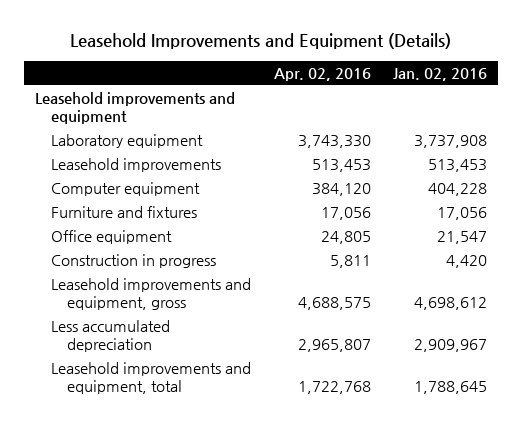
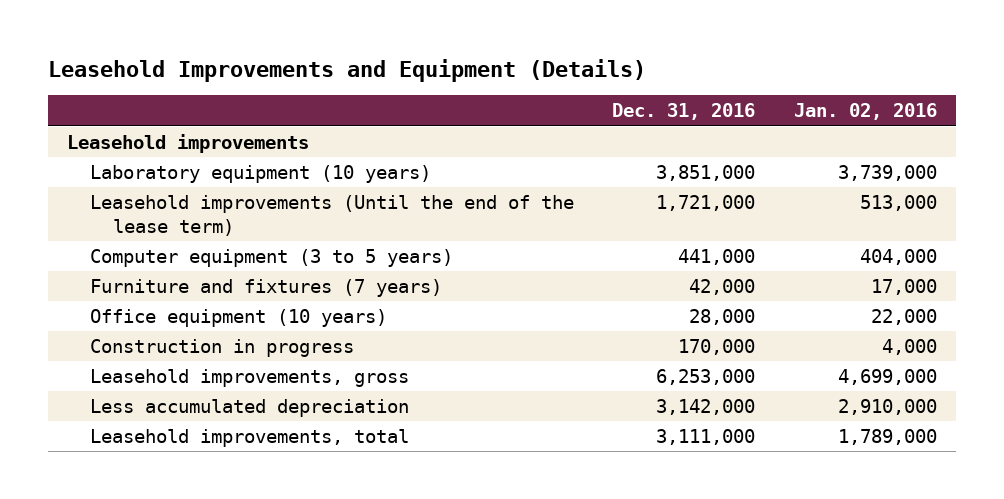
- | Apr. 02, 2016 | Jan. 02, 2016
+ | Dec. 31, 2016 | Jan. 02, 2016
- Leasehold improvements and equipment
- Laboratory equipment | 3,743,330 | 3,737,908
- Leasehold improvements | 513,453 | 513,453
- Computer equipment | 384,120 | 404,228
- Furniture and fixtures | 17,056 | 17,056
- Office equipment | 24,805 | 21,547
- Construction in progress | 5,811 | 4,420
- Leasehold improvements and equipment, gross | 4,688,575 | 4,698,612
- Less accumulated depreciation | 2,965,807 | 2,909,967
- Leasehold improvements and equipment, total | 1,722,768 | 1,788,645
+ Leasehold improvements
+ Laboratory equipment (10 years) | 3,851,000 | 3,739,000
+ Leasehold improvements (Until the end of the lease term) | 1,721,000 | 513,000
+ Computer equipment (3 to 5 years) | 441,000 | 404,000
+ Furniture and fixtures (7 years) | 42,000 | 17,000
+ Office equipment (10 years) | 28,000 | 22,000
+ Construction in progress | 170,000 | 4,000
+ Leasehold improvements, gross | 6,253,000 | 4,699,000
+ Less accumulated depreciation | 3,142,000 | 2,910,000
+ Leasehold improvements, total | 3,111,000 | 1,789,000

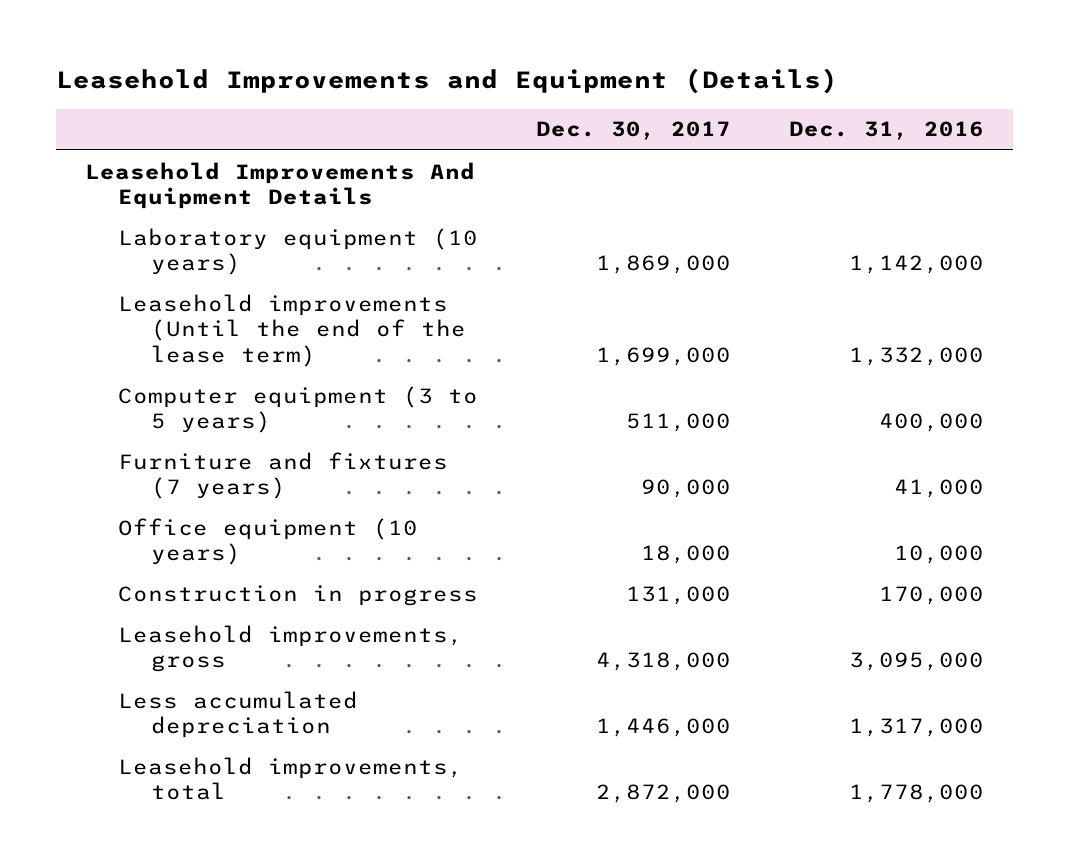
- | Dec. 31, 2016 | Jan. 02, 2016
+ | Dec. 30, 2017 | Dec. 31, 2016
- Leasehold improvements
- Laboratory equipment (10 years) | 3,851,000 | 3,739,000
- Leasehold improvements (Until the end of the lease term) | 1,721,000 | 513,000
- Computer equipment (3 to 5 years) | 441,000 | 404,000
- Furniture and fixtures (7 years) | 42,000 | 17,000
- Office equipment (10 years) | 28,000 | 22,000
+ Leasehold Improvements And Equipment Details
+ Laboratory equipment (10 years) | 1,869,000 | 1,142,000
+ Leasehold improvements (Until the end of the lease term) | 1,699,000 | 1,332,000
+ Computer equipment (3 to 5 years) | 511,000 | 400,000
+ Furniture and fixtures (7 years) | 90,000 | 41,000
+ Office equipment (10 years) | 18,000 | 10,000
- Leasehold improvements, gross | 6,253,000 | 4,699,000
- Less accumulated depreciation | 3,142,000 | 2,910,000
- Leasehold improvements, total | 3,111,000 | 1,789,000
+ Leasehold improvements, gross | 4,318,000 | 3,095,000
+ Less accumulated depreciation | 1,446,000 | 1,317,000
+ Leasehold improvements, total | 2,872,000 | 1,778,000

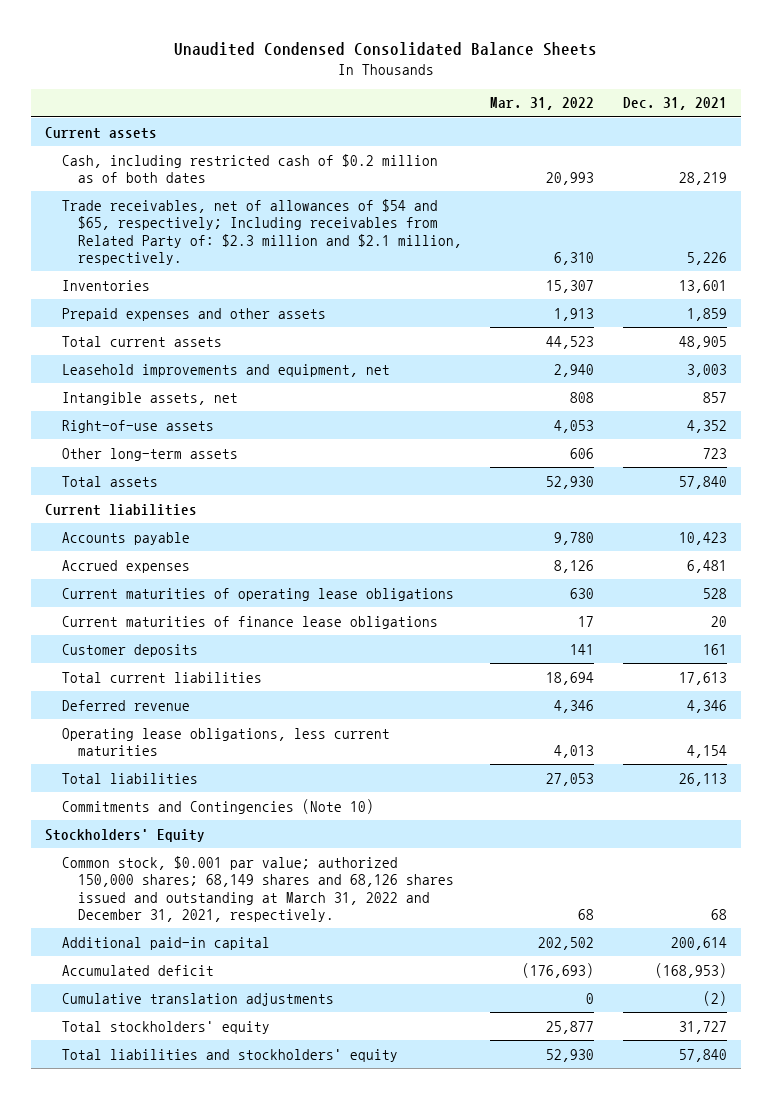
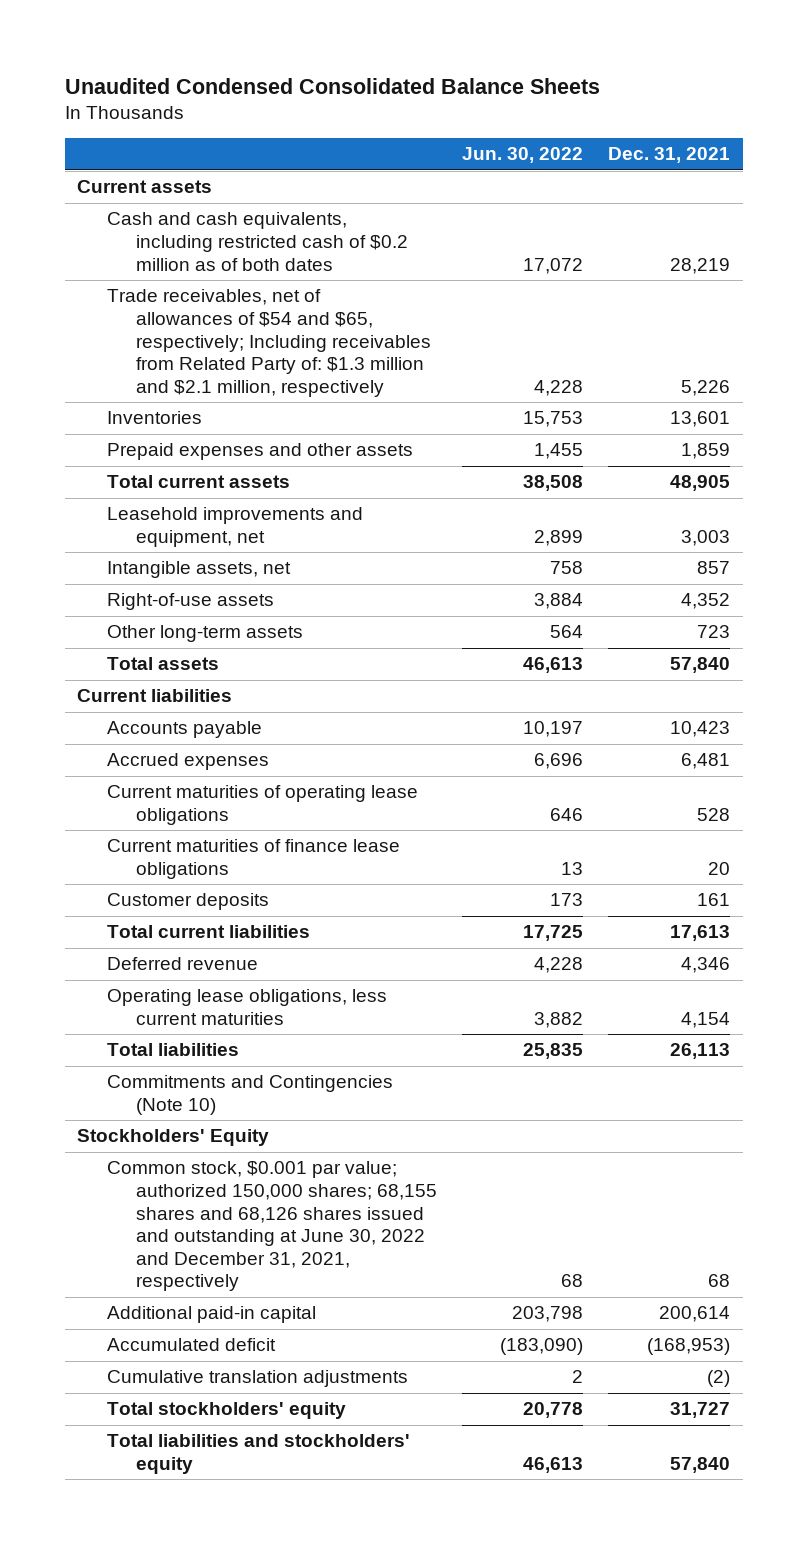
- | Mar. 31, 2022 | Dec. 31, 2021
+ | Jun. 30, 2022 | Dec. 31, 2021
- Cash, including restricted cash of $0.2 million as of both dates | 20,993 | 28,219
- Trade receivables, net of allowances of $54 and $65, respectively; Including receivables from Related Party of: $2.3 million and $2.1 million, respectively. | 6,310 | 5,226
+ Cash and cash equivalents, including restricted cash of $0.2 million as of both dates | 17,072 | 28,219
+ Trade receivables, net of allowances of $54 and $65, respectively; Including receivables from Related Party of: $1.3 million and $2.1 million, respectively | 4,228 | 5,226
- Common stock, $0.001 par value; authorized 150,000 shares; 68,149 shares and 68,126 shares issued and outstanding at March 31, 2022 and December 31, 2021, respectively. | 68 | 68
+ Common stock, $0.001 par value; authorized 150,000 shares; 68,155 shares and 68,126 shares issued and outstanding at June 30, 2022 and December 31, 2021, respectively | 68 | 68

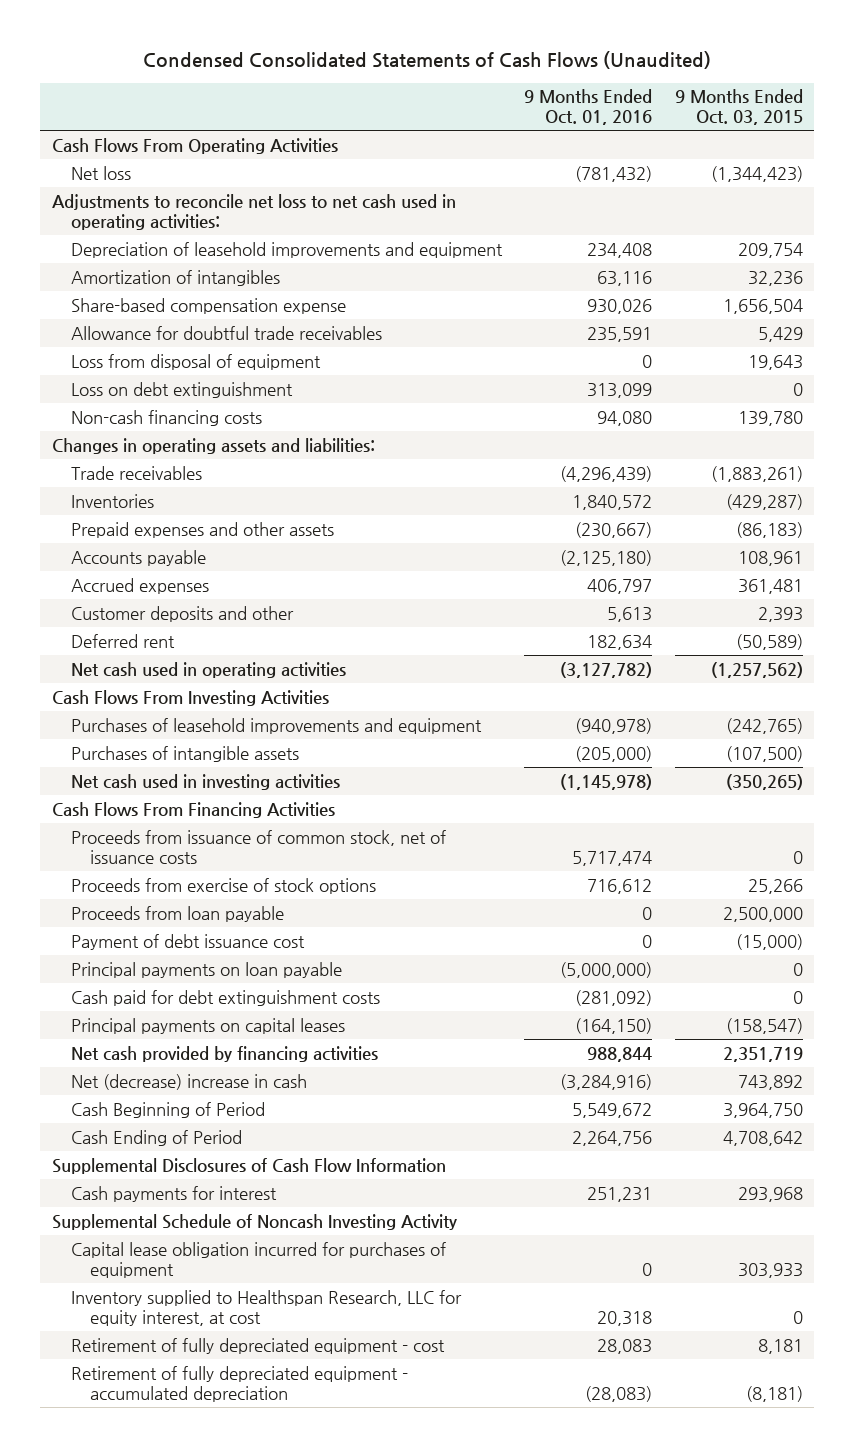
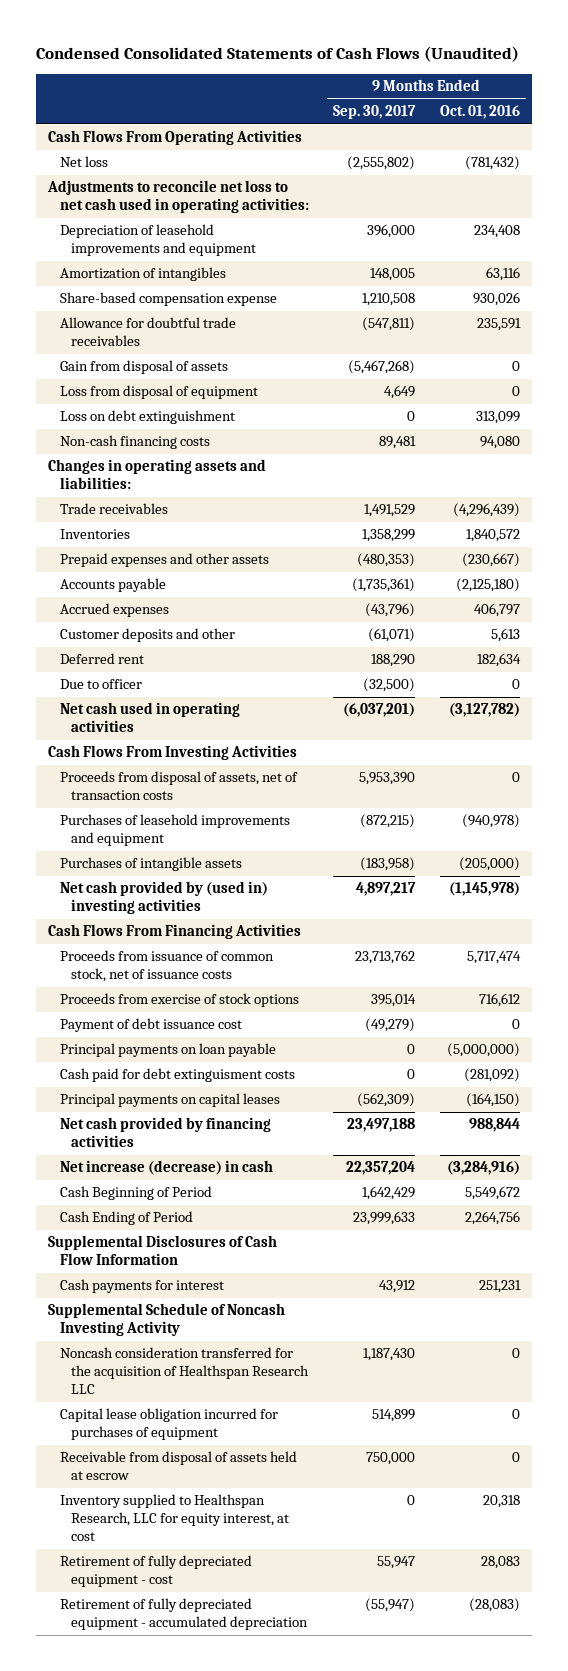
- | 9 Months Ended Oct. 01, 2016 | 9 Months Ended Oct. 03, 2015
+ | 9 Months Ended Sep. 30, 2017 | 9 Months Ended Oct. 01, 2016
+ Gain from disposal of assets | (5,467,268) | 0
+ Due to officer | (32,500) | 0
+ Proceeds from disposal of assets, net of transaction costs | 5,953,390 | 0
- Net cash used in investing activities | (1,145,978) | (350,265)
+ Net cash provided by (used in) investing activities | 4,897,217 | (1,145,978)
- Proceeds from loan payable | 0 | 2,500,000
- Cash paid for debt extinguishment costs | (281,092) | 0
+ Cash paid for debt extinguisment costs | 0 | (281,092)
- Net (decrease) increase in cash | (3,284,916) | 743,892
+ Net increase (decrease) in cash | 22,357,204 | (3,284,916)
+ Noncash consideration transferred for the acquisition of Healthspan Research LLC | 1,187,430 | 0
+ Receivable from disposal of assets held at escrow | 750,000 | 0

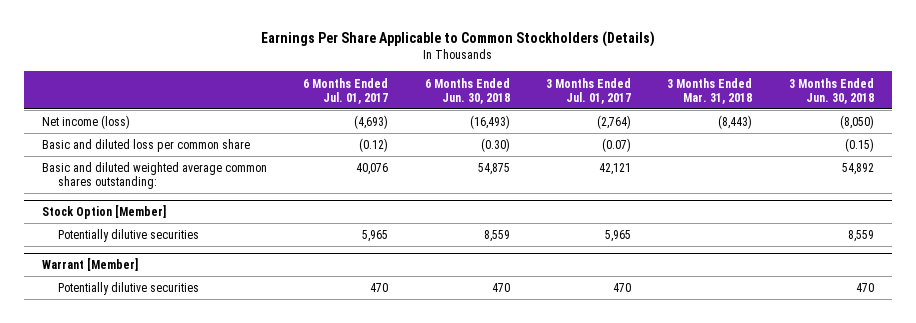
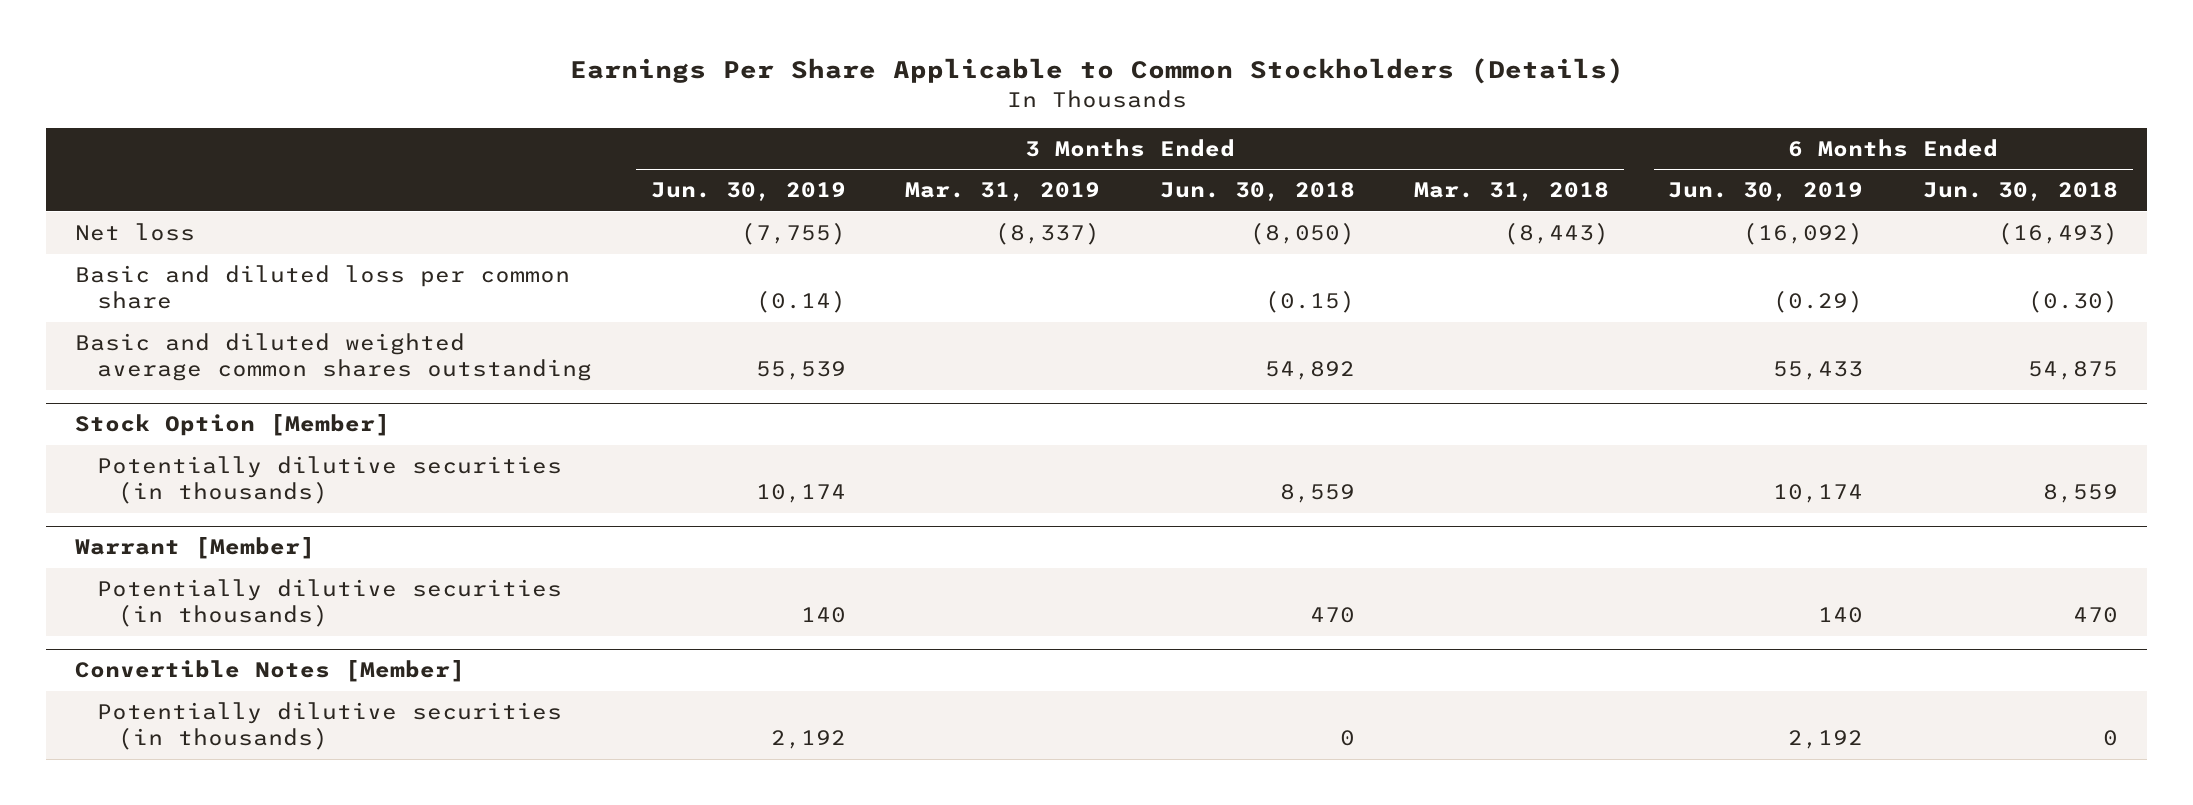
- | 6 Months Ended Jul. 01, 2017 | 6 Months Ended Jun. 30, 2018 | 3 Months Ended Jul. 01, 2017 | 3 Months Ended Mar. 31, 2018 | 3 Months Ended Jun. 30, 2018
+ | 3 Months Ended Jun. 30, 2019 | 3 Months Ended Mar. 31, 2019 | 3 Months Ended Jun. 30, 2018 | 3 Months Ended Mar. 31, 2018 | 6 Months Ended Jun. 30, 2019 | 6 Months Ended Jun. 30, 2018
- Net income (loss) | (4,693) | (16,493) | (2,764) | (8,443) | (8,050)
+ Net loss | (7,755) | (8,337) | (8,050) | (8,443) | (16,092) | (16,493)
- Basic and diluted weighted average common shares outstanding: | 40,076 | 54,875 | 42,121 | | 54,892
+ Basic and diluted weighted average common shares outstanding | 55,539 | | 54,892 | | 55,433 | 54,875
@ Stock Option [Member]
- Potentially dilutive securities | 5,965 | 8,559 | 5,965 | | 8,559
+ Potentially dilutive securities (in thousands) | 10,174 | | 8,559 | | 10,174 | 8,559
@ Warrant [Member]
- Potentially dilutive securities | 470 | 470 | 470 | | 470
+ Potentially dilutive securities (in thousands) | 140 | | 470 | | 140 | 470
+ Convertible Notes [Member]
+ Potentially dilutive securities (in thousands) | 2,192 | | 0 | | 2,192 | 0

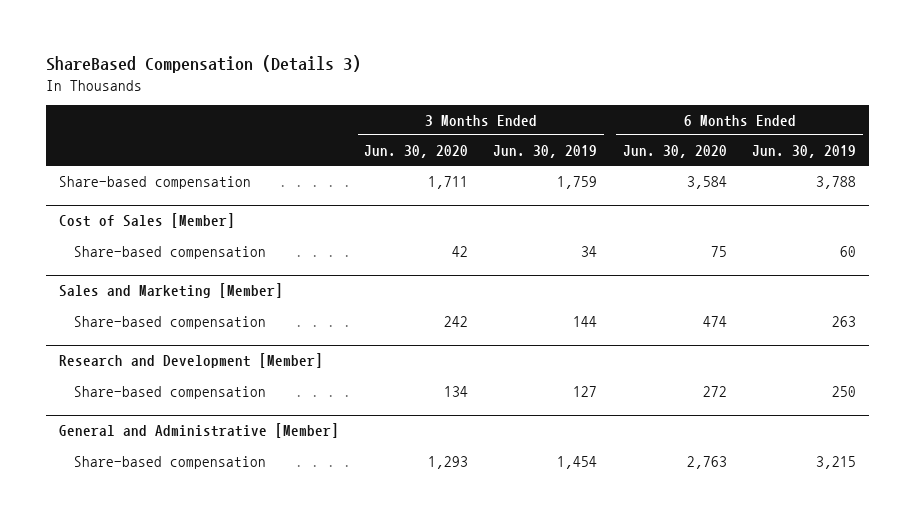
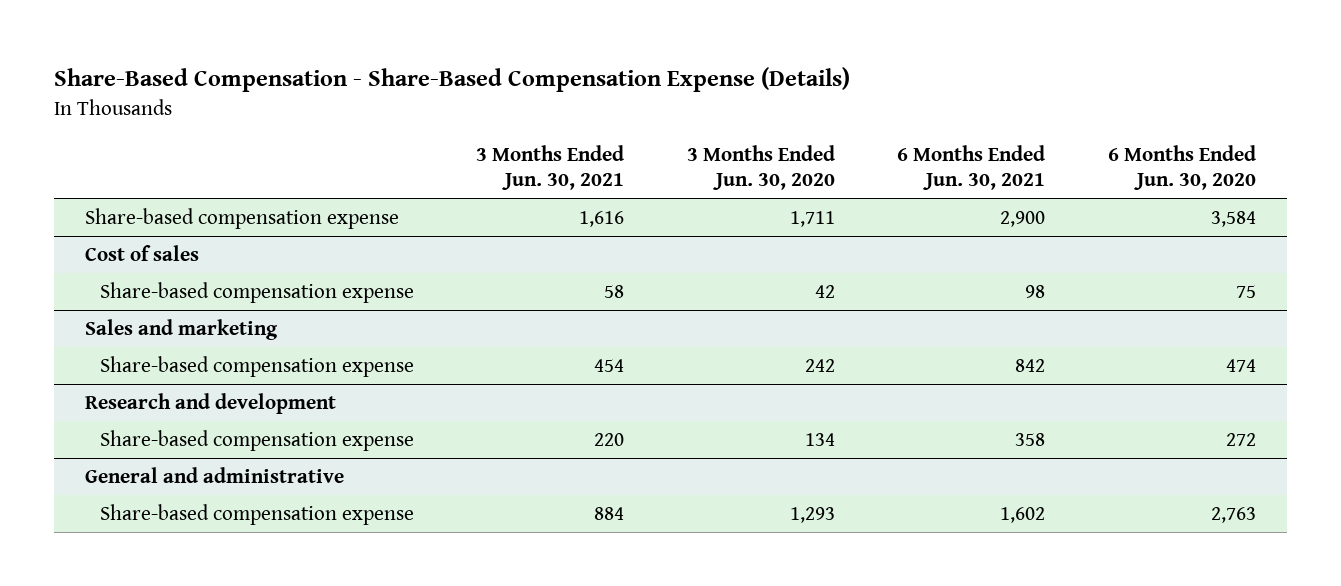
- ShareBased Compensation (Details 3)
+ Share-Based Compensation - Share-Based Compensation Expense (Details)
- | 3 Months Ended Jun. 30, 2020 | 3 Months Ended Jun. 30, 2019 | 6 Months Ended Jun. 30, 2020 | 6 Months Ended Jun. 30, 2019
+ | 3 Months Ended Jun. 30, 2021 | 3 Months Ended Jun. 30, 2020 | 6 Months Ended Jun. 30, 2021 | 6 Months Ended Jun. 30, 2020
- Share-based compensation | 1,711 | 1,759 | 3,584 | 3,788
- Cost of Sales [Member]
- Share-based compensation | 42 | 34 | 75 | 60
- Sales and Marketing [Member]
- Share-based compensation | 242 | 144 | 474 | 263
- Research and Development [Member]
- Share-based compensation | 134 | 127 | 272 | 250
- General and Administrative [Member]
- Share-based compensation | 1,293 | 1,454 | 2,763 | 3,215
+ Share-based compensation expense | 1,616 | 1,711 | 2,900 | 3,584
+ Cost of sales
+ Share-based compensation expense | 58 | 42 | 98 | 75
+ Sales and marketing
+ Share-based compensation expense | 454 | 242 | 842 | 474
+ Research and development
+ Share-based compensation expense | 220 | 134 | 358 | 272
+ General and administrative
+ Share-based compensation expense | 884 | 1,293 | 1,602 | 2,763

